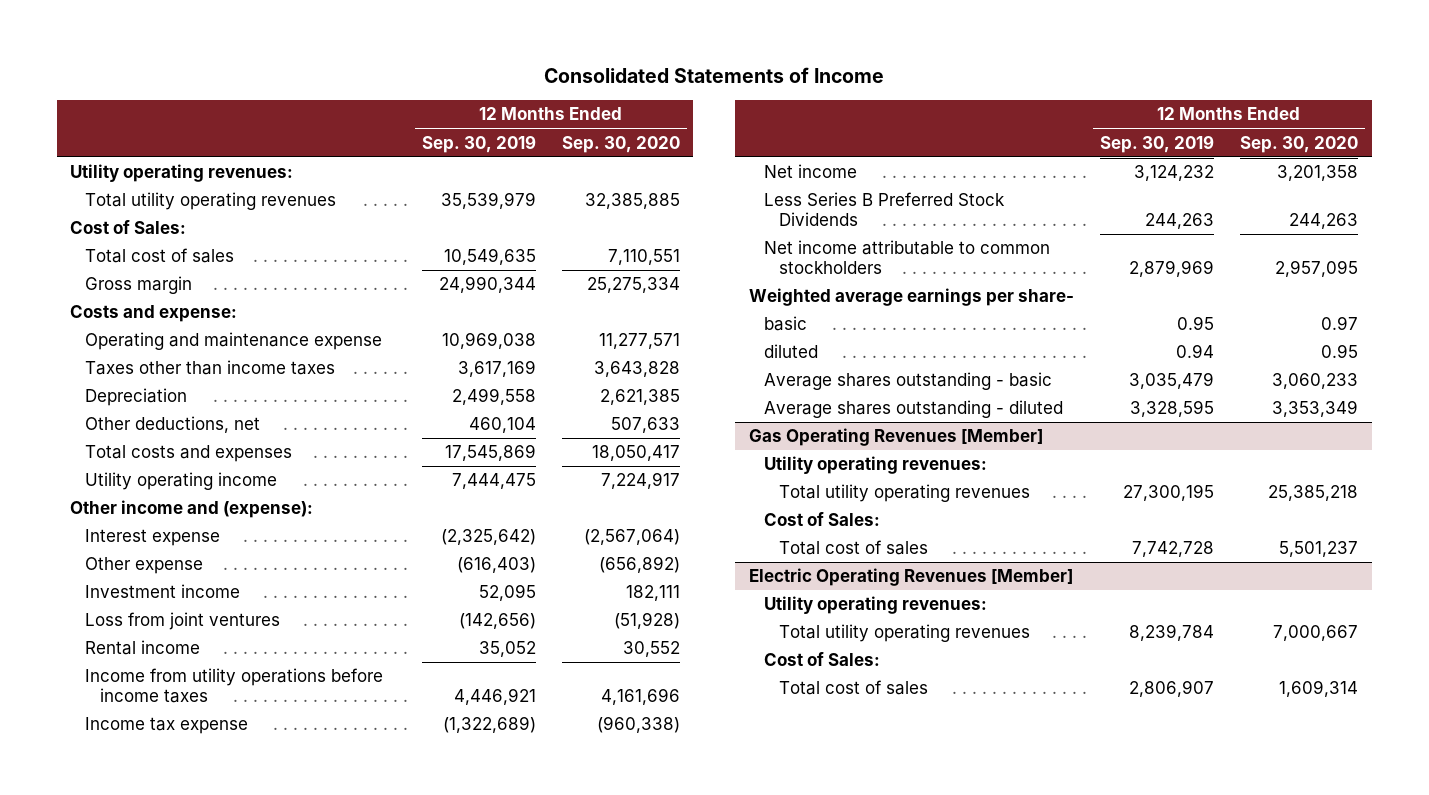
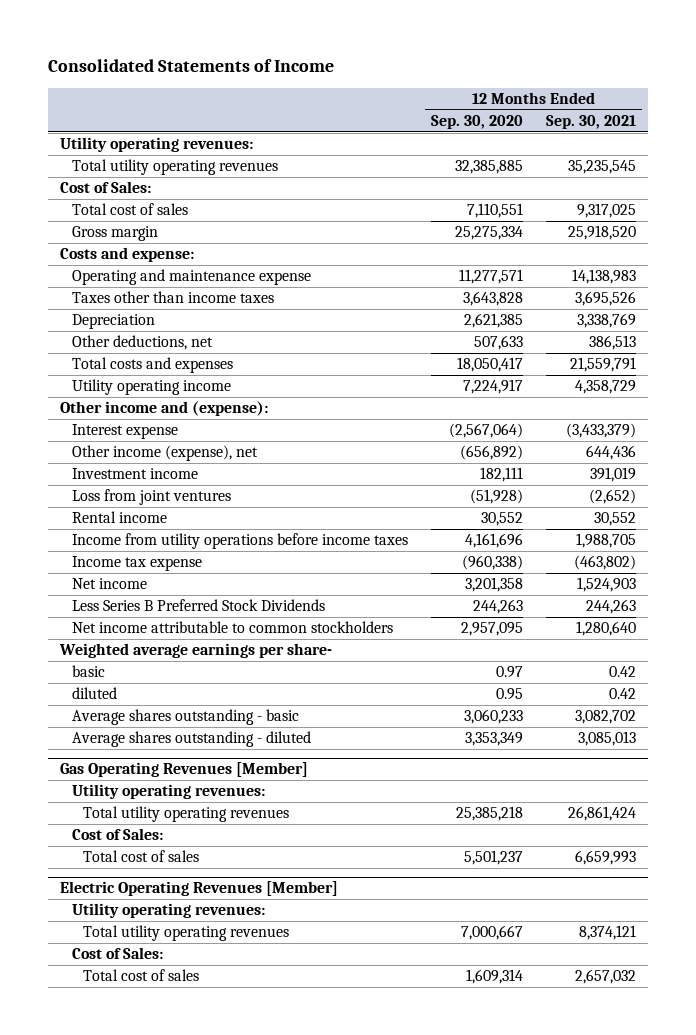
- | 12 Months Ended Sep. 30, 2019 | 12 Months Ended Sep. 30, 2020
+ | 12 Months Ended Sep. 30, 2020 | 12 Months Ended Sep. 30, 2021
- Other expense | (616,403) | (656,892)
+ Other income (expense), net | (656,892) | 644,436

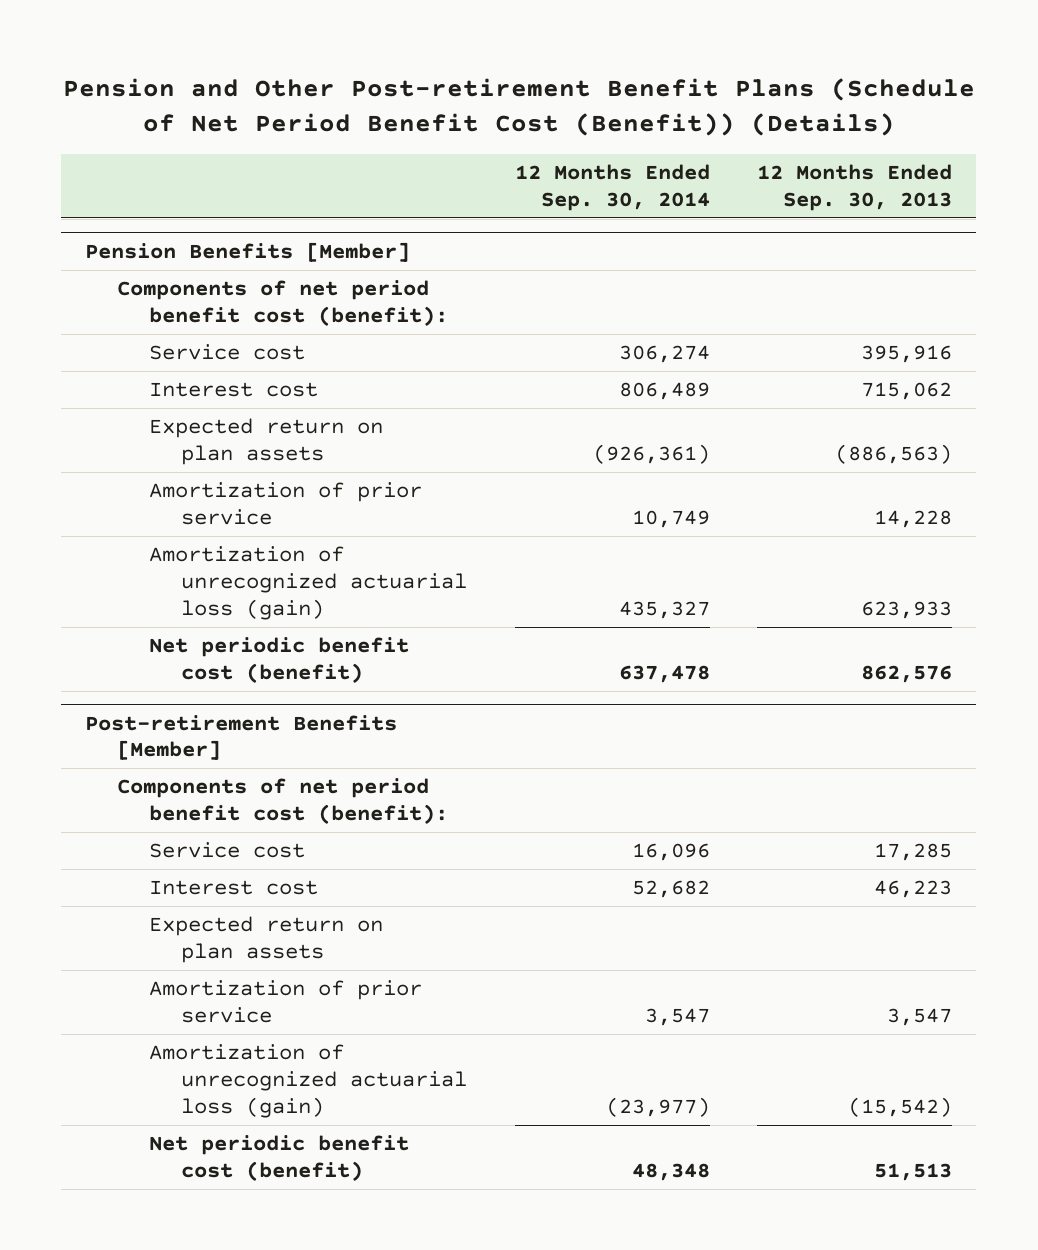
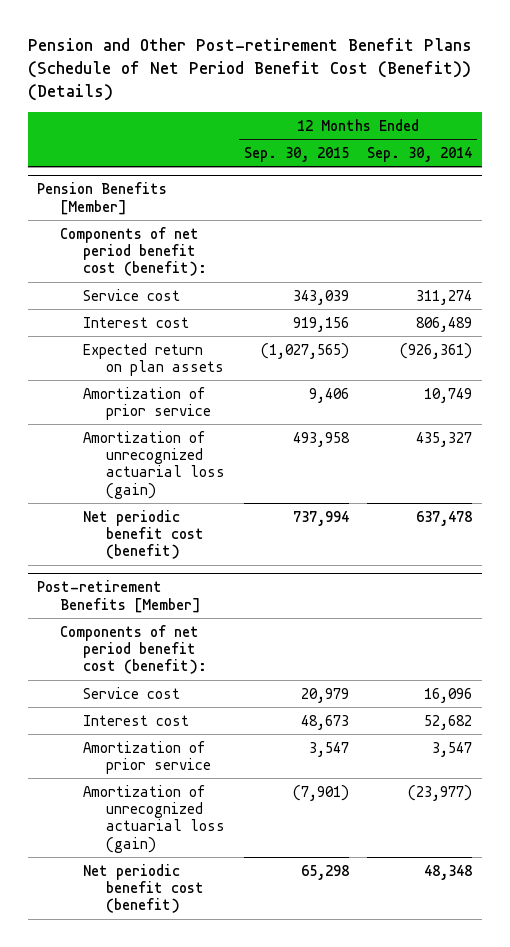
- | 12 Months Ended Sep. 30, 2014 | 12 Months Ended Sep. 30, 2013
+ | 12 Months Ended Sep. 30, 2015 | 12 Months Ended Sep. 30, 2014
@ Pension Benefits [Member]
- Service cost | 306,274 | 395,916
+ Service cost | 343,039 | 311,274
@ Post-retirement Benefits [Member]
- Expected return on plan assets

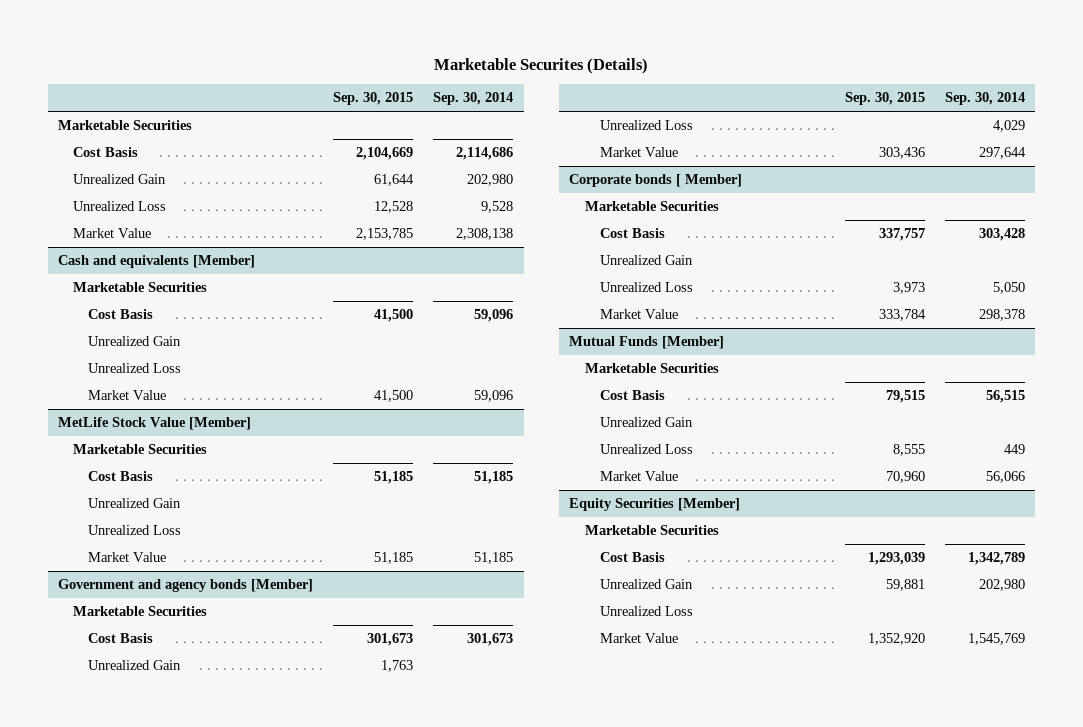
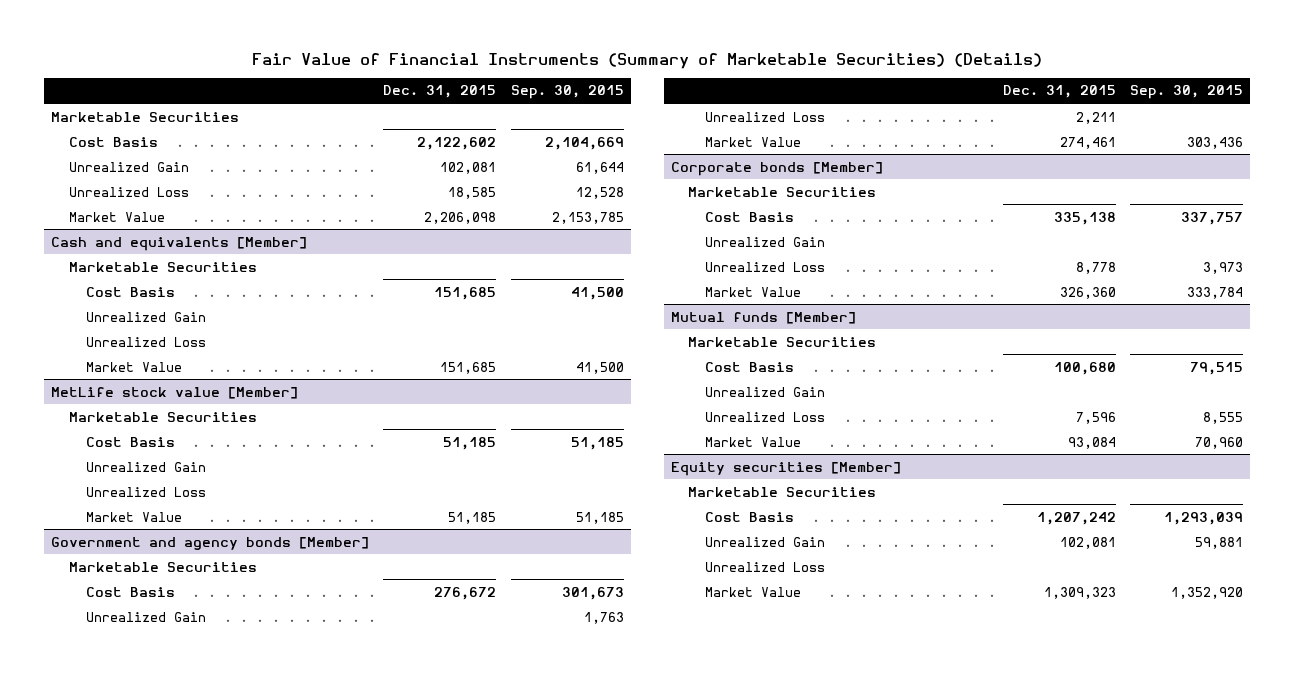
- Marketable Securites (Details)
+ Fair Value of Financial Instruments (Summary of Marketable Securities) (Details)
- | Sep. 30, 2015 | Sep. 30, 2014
+ | Dec. 31, 2015 | Sep. 30, 2015
- MetLife Stock Value [Member]
+ MetLife stock value [Member]
- Corporate bonds [ Member]
+ Corporate bonds [Member]
- Mutual Funds [Member]
+ Mutual funds [Member]
- Equity Securities [Member]
+ Equity securities [Member]

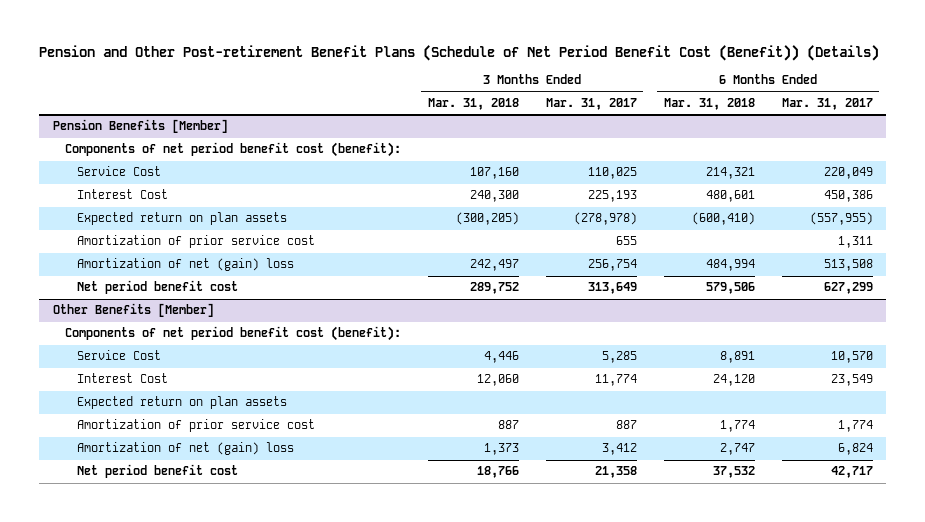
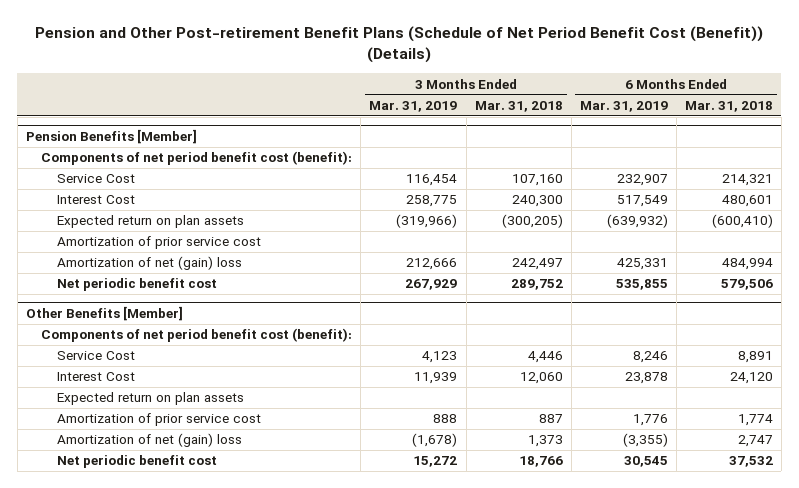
- | 3 Months Ended Mar. 31, 2018 | 3 Months Ended Mar. 31, 2017 | 6 Months Ended Mar. 31, 2018 | 6 Months Ended Mar. 31, 2017
+ | 3 Months Ended Mar. 31, 2019 | 3 Months Ended Mar. 31, 2018 | 6 Months Ended Mar. 31, 2019 | 6 Months Ended Mar. 31, 2018
@ Pension Benefits [Member]
- Net period benefit cost | 289,752 | 313,649 | 579,506 | 627,299
+ Net periodic benefit cost | 267,929 | 289,752 | 535,855 | 579,506
@ Other Benefits [Member]
- Net period benefit cost | 18,766 | 21,358 | 37,532 | 42,717
+ Net periodic benefit cost | 15,272 | 18,766 | 30,545 | 37,532

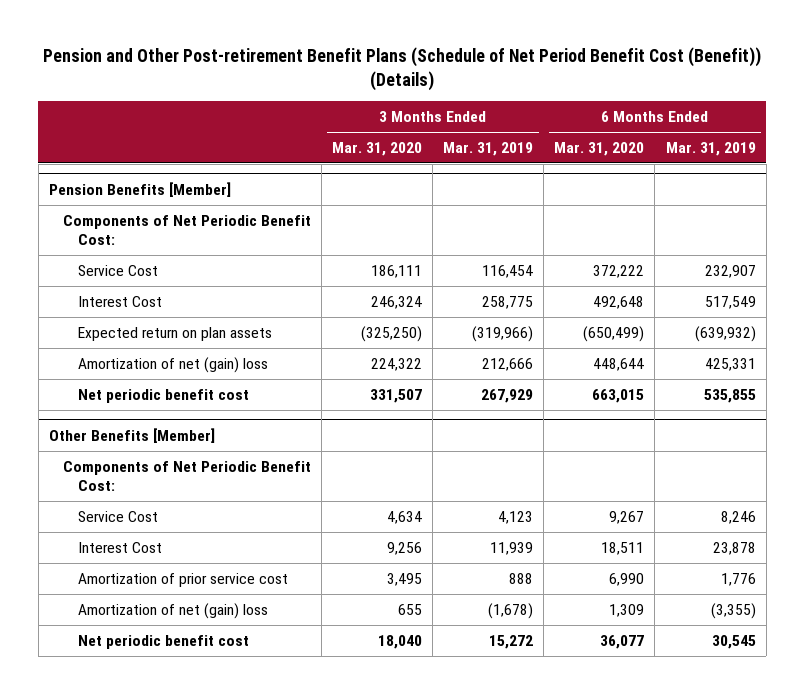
- | 3 Months Ended Mar. 31, 2019 | 3 Months Ended Mar. 31, 2018 | 6 Months Ended Mar. 31, 2019 | 6 Months Ended Mar. 31, 2018
+ | 3 Months Ended Mar. 31, 2020 | 3 Months Ended Mar. 31, 2019 | 6 Months Ended Mar. 31, 2020 | 6 Months Ended Mar. 31, 2019
@ Pension Benefits [Member]
- Components of net period benefit cost (benefit):
+ Components of Net Periodic Benefit Cost:
- Amortization of prior service cost
@ Other Benefits [Member]
- Components of net period benefit cost (benefit):
+ Components of Net Periodic Benefit Cost:
- Expected return on plan assets

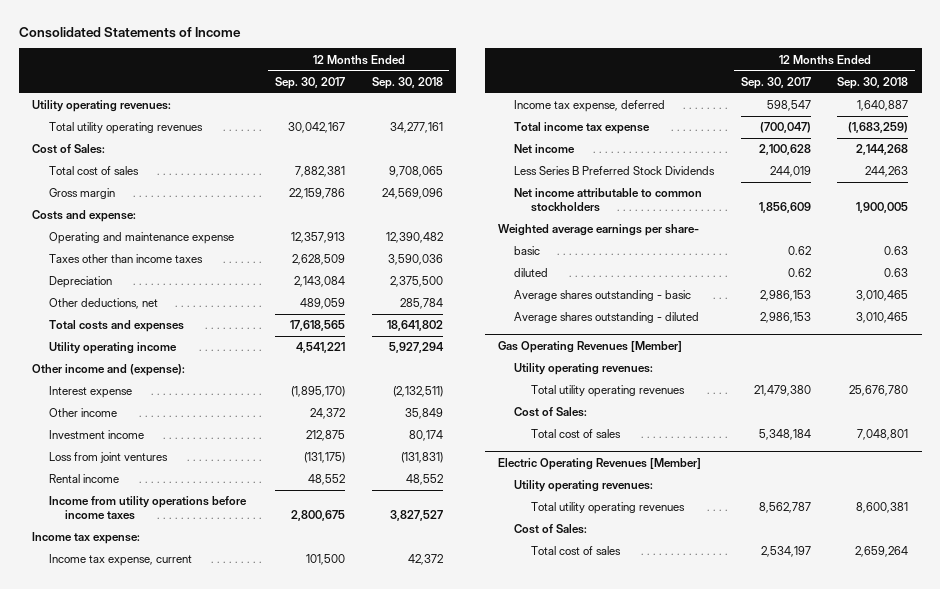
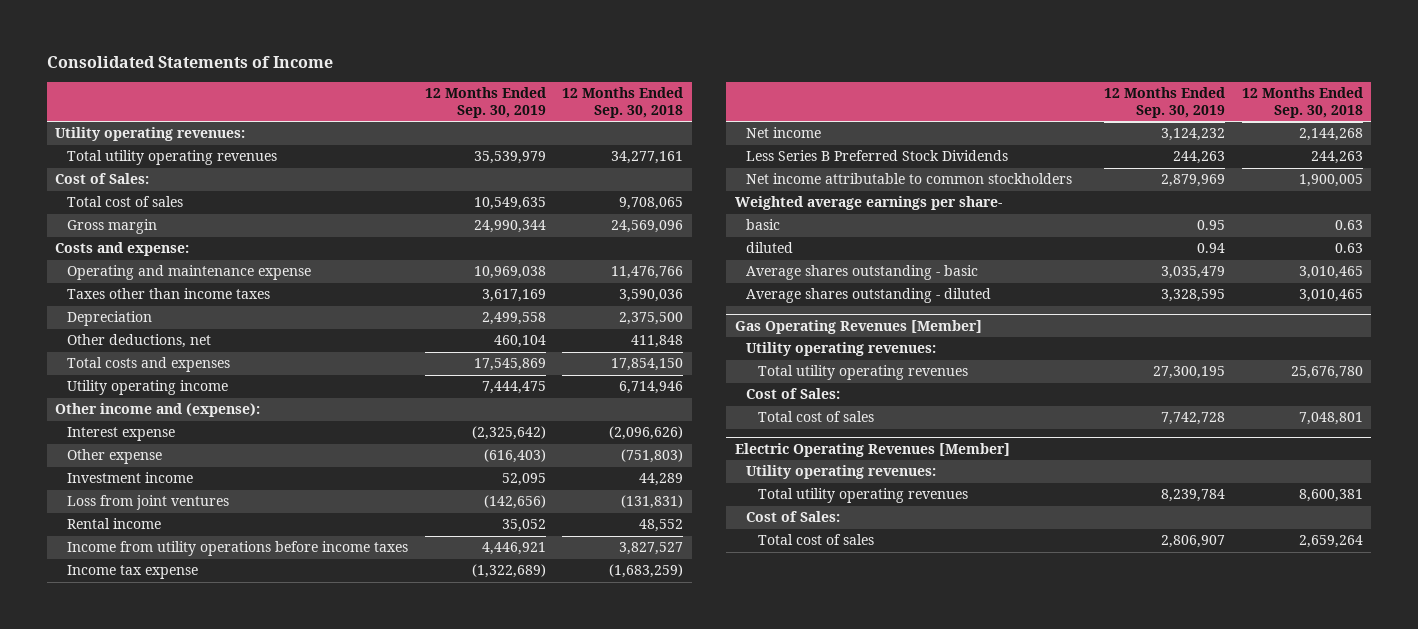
- | 12 Months Ended Sep. 30, 2017 | 12 Months Ended Sep. 30, 2018
+ | 12 Months Ended Sep. 30, 2019 | 12 Months Ended Sep. 30, 2018
- Operating and maintenance expense | 12,357,913 | 12,390,482
+ Operating and maintenance expense | 10,969,038 | 11,476,766
- Other deductions, net | 489,059 | 285,784
- Total costs and expenses | 17,618,565 | 18,641,802
- Utility operating income | 4,541,221 | 5,927,294
+ Other deductions, net | 460,104 | 411,848
+ Total costs and expenses | 17,545,869 | 17,854,150
+ Utility operating income | 7,444,475 | 6,714,946
- Interest expense | (1,895,170) | (2,132,511)
- Other income | 24,372 | 35,849
- Investment income | 212,875 | 80,174
+ Interest expense | (2,325,642) | (2,096,626)
+ Other expense | (616,403) | (751,803)
+ Investment income | 52,095 | 44,289
- Income tax expense:
- Income tax expense, current | 101,500 | 42,372
- Income tax expense, deferred | 598,547 | 1,640,887
- Total income tax expense | (700,047) | (1,683,259)
+ Income tax expense | (1,322,689) | (1,683,259)

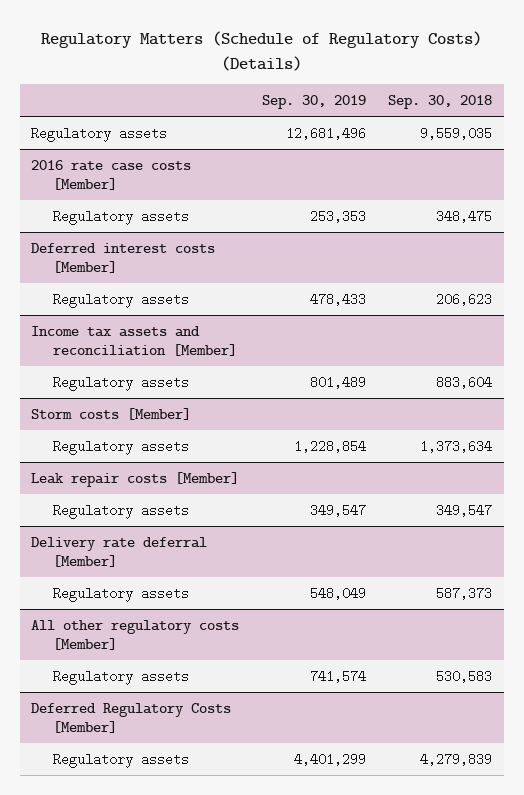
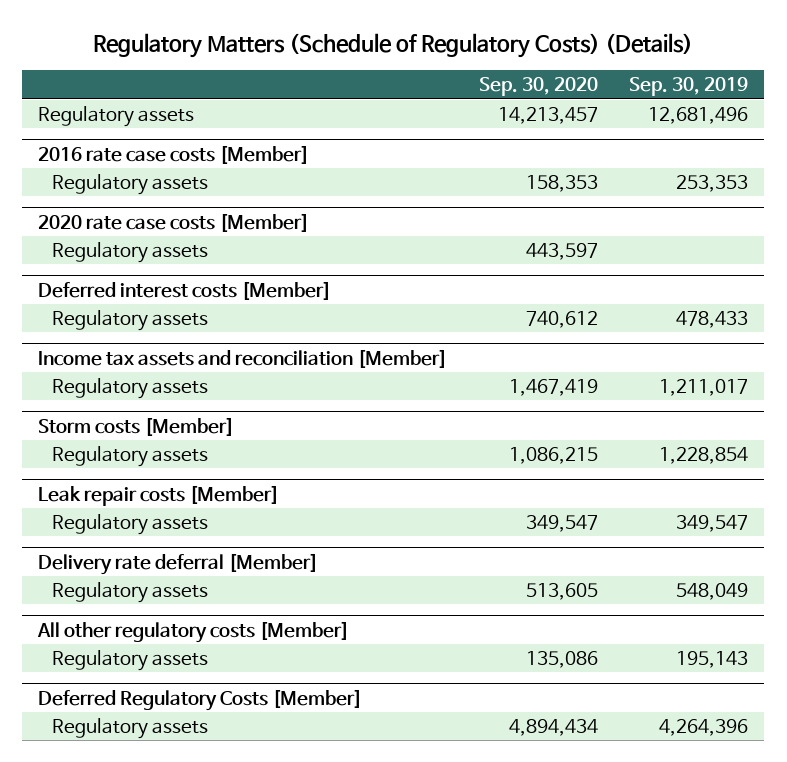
- | Sep. 30, 2019 | Sep. 30, 2018
+ | Sep. 30, 2020 | Sep. 30, 2019
+ 2020 rate case costs [Member]
+ Regulatory assets | 443,597 |
@ Income tax assets and reconciliation [Member]
- Regulatory assets | 801,489 | 883,604
+ Regulatory assets | 1,467,419 | 1,211,017
@ All other regulatory costs [Member]
- Regulatory assets | 741,574 | 530,583
+ Regulatory assets | 135,086 | 195,143
@ Deferred Regulatory Costs [Member]
- Regulatory assets | 4,401,299 | 4,279,839
+ Regulatory assets | 4,894,434 | 4,264,396

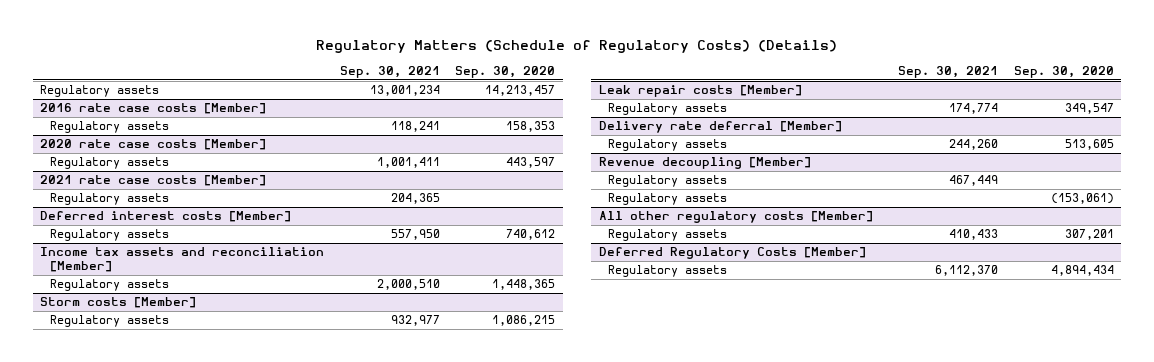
- | Sep. 30, 2020 | Sep. 30, 2019
+ | Sep. 30, 2021 | Sep. 30, 2020
+ 2021 rate case costs [Member]
+ Regulatory assets | 204,365 |
@ Income tax assets and reconciliation [Member]
- Regulatory assets | 1,467,419 | 1,211,017
+ Regulatory assets | 2,000,510 | 1,448,365
+ Revenue decoupling [Member]
+ Regulatory assets | 467,449 |
+ Regulatory assets | | (153,061)
@ All other regulatory costs [Member]
- Regulatory assets | 135,086 | 195,143
+ Regulatory assets | 410,433 | 307,201

